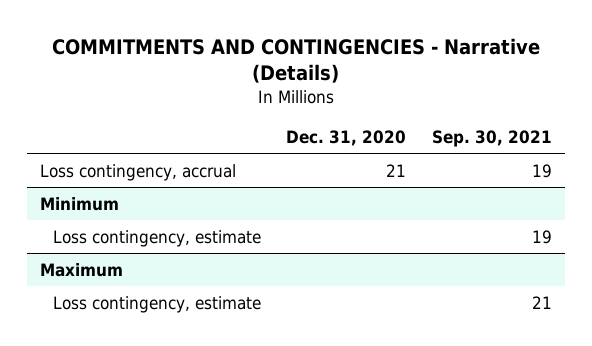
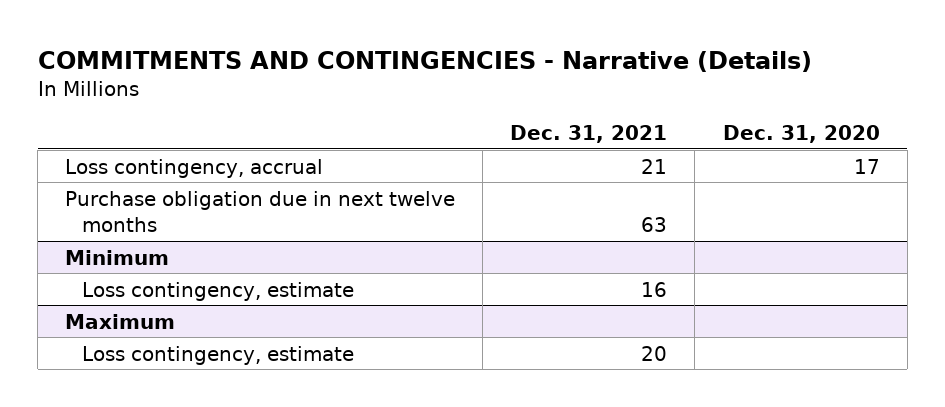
- | Dec. 31, 2020 | Sep. 30, 2021
+ | Dec. 31, 2021 | Dec. 31, 2020
- Loss contingency, accrual | 21 | 19
+ Loss contingency, accrual | 21 | 17
+ Purchase obligation due in next twelve months | 63 |

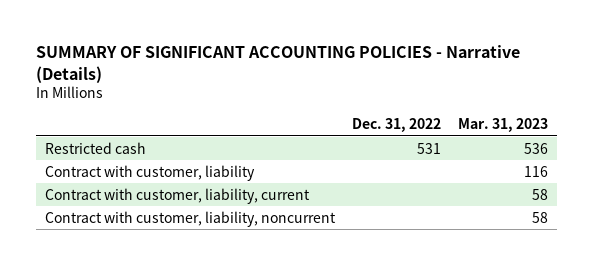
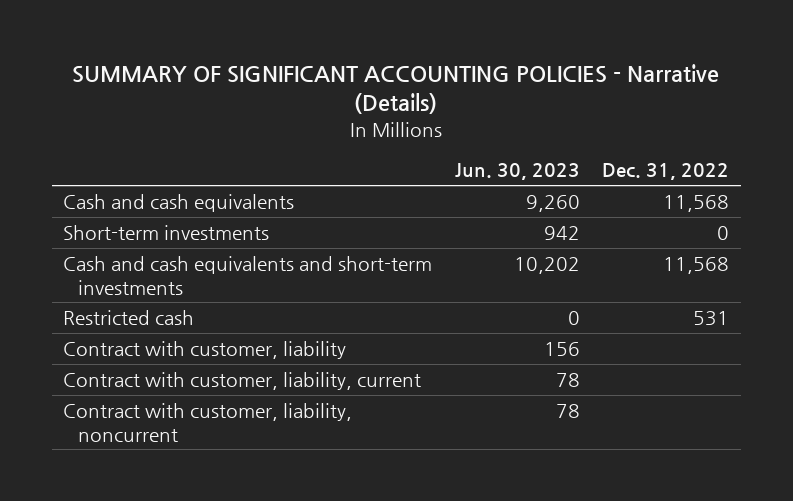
- | Dec. 31, 2022 | Mar. 31, 2023
+ | Jun. 30, 2023 | Dec. 31, 2022
+ Cash and cash equivalents | 9,260 | 11,568
+ Short-term investments | 942 | 0
+ Cash and cash equivalents and short-term investments | 10,202 | 11,568

